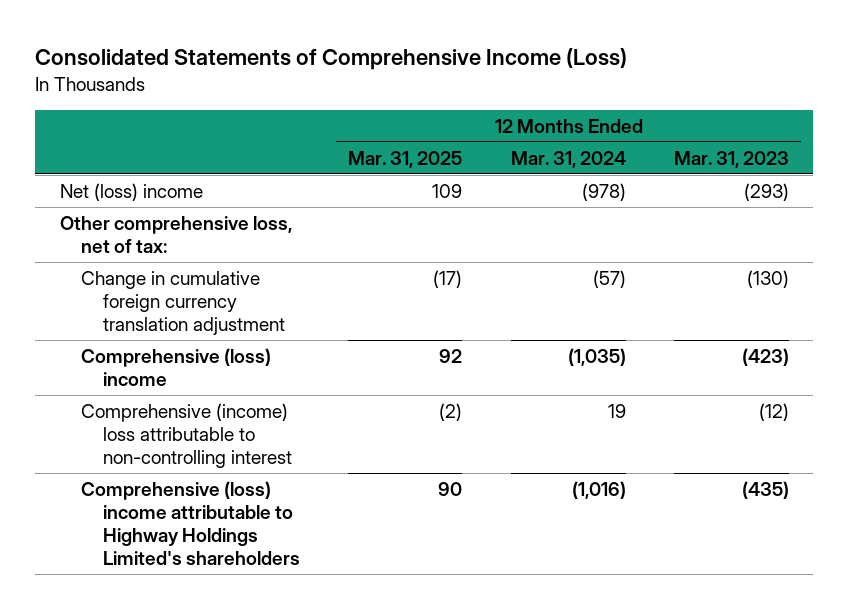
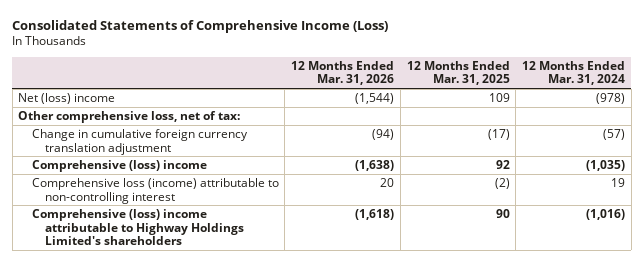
- | 12 Months Ended Mar. 31, 2025 | 12 Months Ended Mar. 31, 2024 | 12 Months Ended Mar. 31, 2023
+ | 12 Months Ended Mar. 31, 2026 | 12 Months Ended Mar. 31, 2025 | 12 Months Ended Mar. 31, 2024
- Comprehensive (income) loss attributable to non-controlling interest | (2) | 19 | (12)
+ Comprehensive loss (income) attributable to non-controlling interest | 20 | (2) | 19

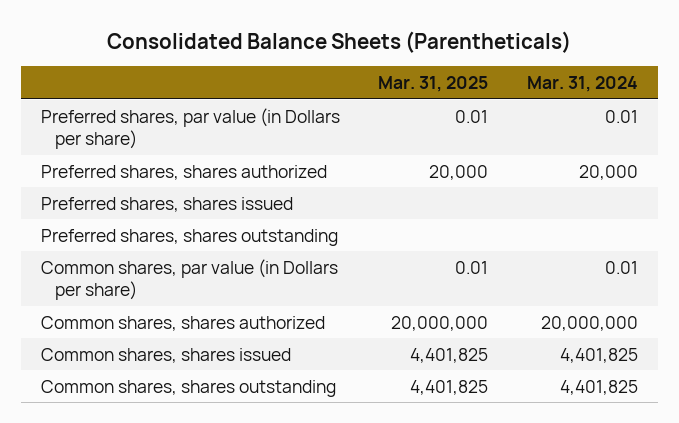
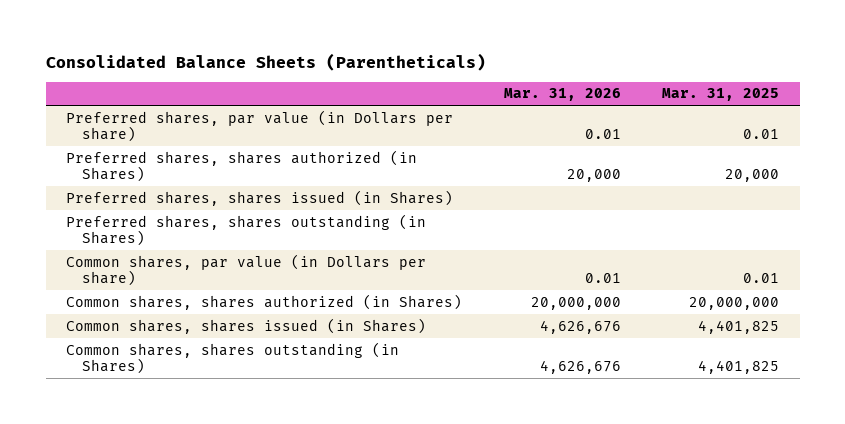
- | Mar. 31, 2025 | Mar. 31, 2024
+ | Mar. 31, 2026 | Mar. 31, 2025
- Preferred shares, shares authorized | 20,000 | 20,000
- Preferred shares, shares issued
- Preferred shares, shares outstanding
+ Preferred shares, shares authorized (in Shares) | 20,000 | 20,000
+ Preferred shares, shares issued (in Shares)
+ Preferred shares, shares outstanding (in Shares)
- Common shares, shares authorized | 20,000,000 | 20,000,000
- Common shares, shares issued | 4,401,825 | 4,401,825
- Common shares, shares outstanding | 4,401,825 | 4,401,825
+ Common shares, shares authorized (in Shares) | 20,000,000 | 20,000,000
+ Common shares, shares issued (in Shares) | 4,626,676 | 4,401,825
+ Common shares, shares outstanding (in Shares) | 4,626,676 | 4,401,825

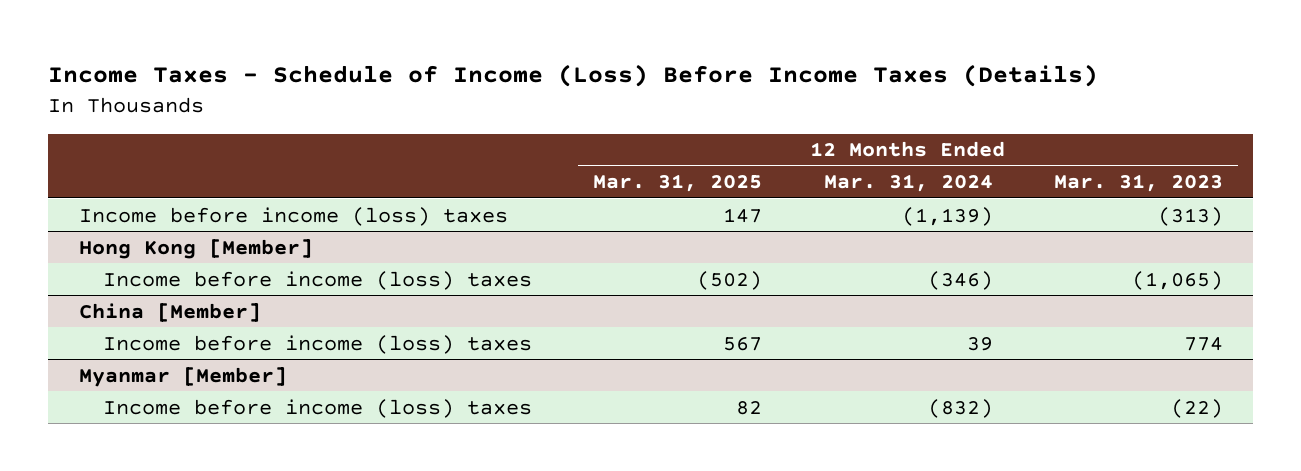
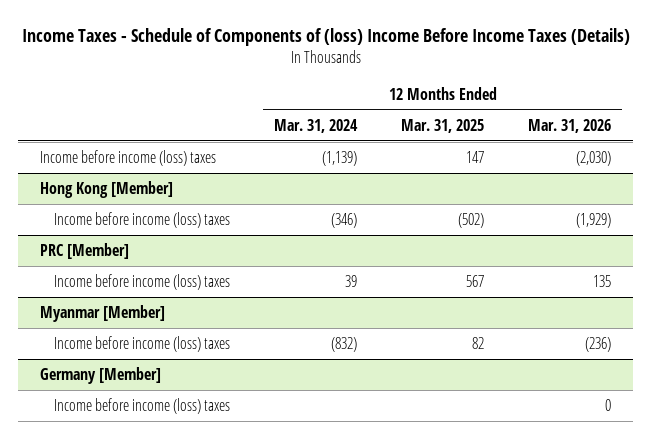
- Income Taxes - Schedule of Income (Loss) Before Income Taxes (Details)
+ Income Taxes - Schedule of Components of (loss) Income Before Income Taxes (Details)
- | 12 Months Ended Mar. 31, 2025 | 12 Months Ended Mar. 31, 2024 | 12 Months Ended Mar. 31, 2023
+ | 12 Months Ended Mar. 31, 2024 | 12 Months Ended Mar. 31, 2025 | 12 Months Ended Mar. 31, 2026
- China [Member]
+ PRC [Member]
+ Germany [Member]
+ Income before income (loss) taxes | | | 0

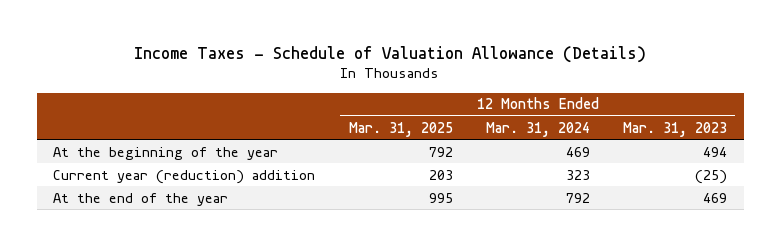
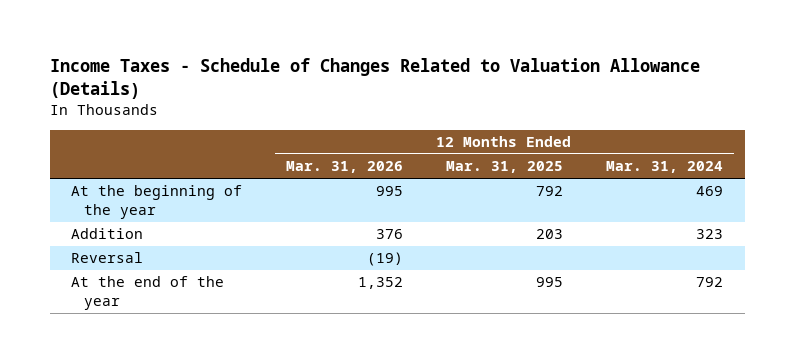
- Income Taxes - Schedule of Valuation Allowance (Details)
+ Income Taxes - Schedule of Changes Related to Valuation Allowance (Details)
- | 12 Months Ended Mar. 31, 2025 | 12 Months Ended Mar. 31, 2024 | 12 Months Ended Mar. 31, 2023
+ | 12 Months Ended Mar. 31, 2026 | 12 Months Ended Mar. 31, 2025 | 12 Months Ended Mar. 31, 2024
- Current year (reduction) addition | 203 | 323 | (25)
+ Addition | 376 | 203 | 323
+ Reversal | (19) | |

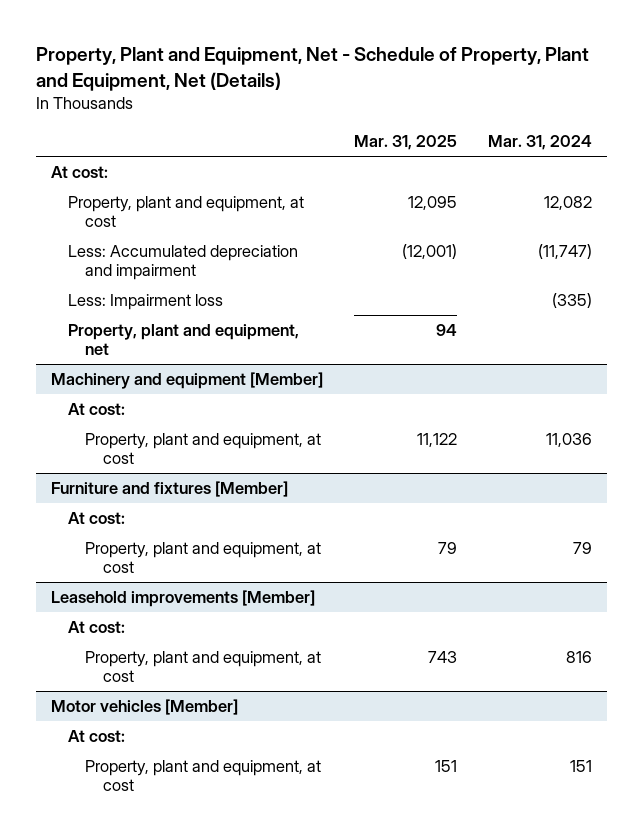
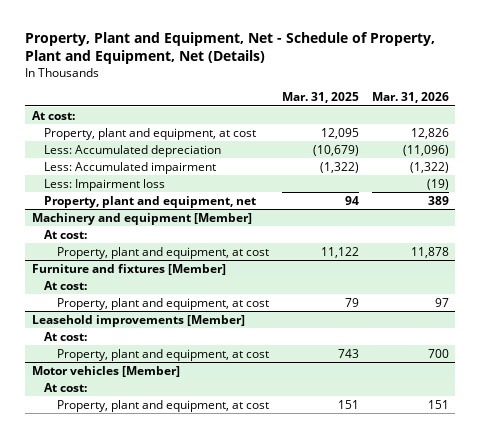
- | Mar. 31, 2025 | Mar. 31, 2024
+ | Mar. 31, 2025 | Mar. 31, 2026
- Less: Accumulated depreciation and impairment | (12,001) | (11,747)
+ Less: Accumulated depreciation | (10,679) | (11,096)
+ Less: Accumulated impairment | (1,322) | (1,322)

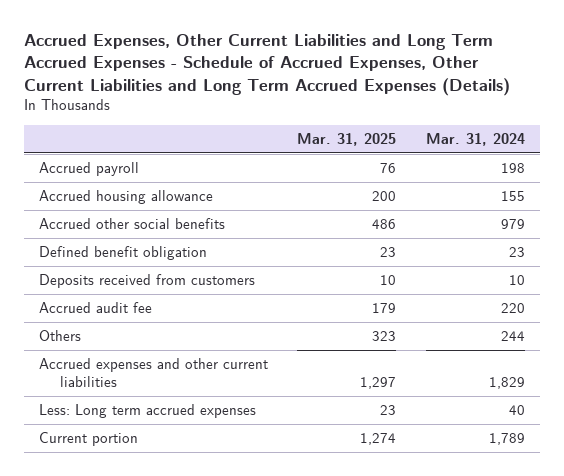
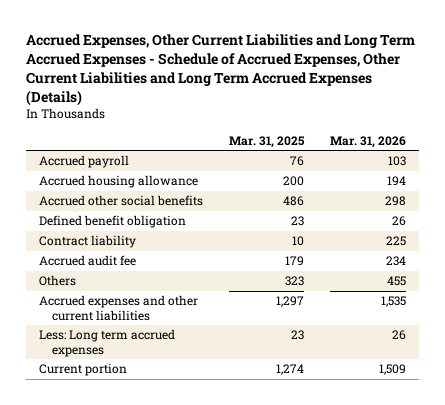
- | Mar. 31, 2025 | Mar. 31, 2024
+ | Mar. 31, 2025 | Mar. 31, 2026
- Deposits received from customers | 10 | 10
+ Contract liability | 10 | 225

